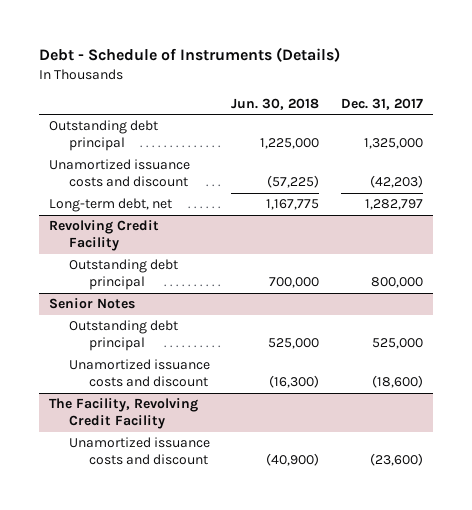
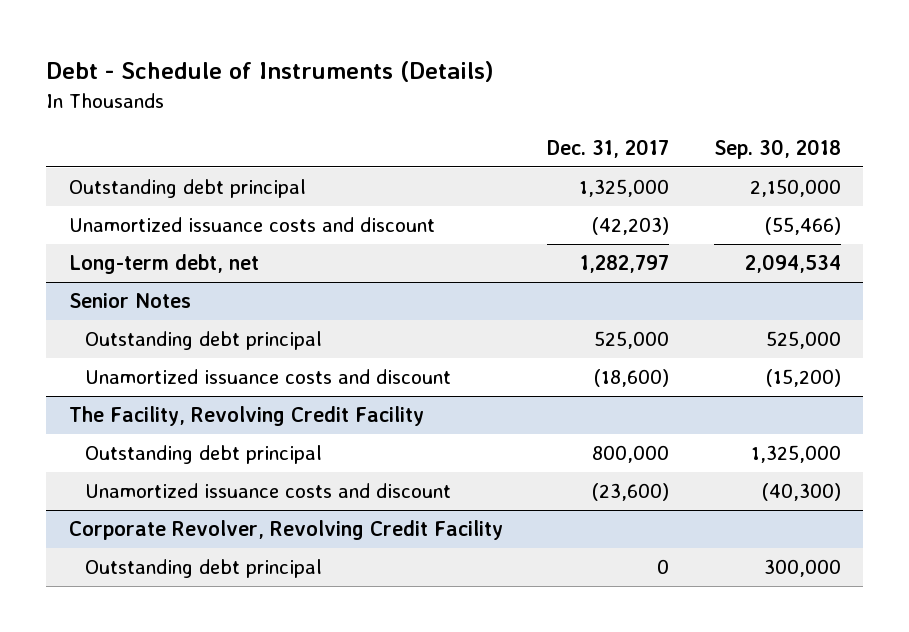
- | Jun. 30, 2018 | Dec. 31, 2017
+ | Dec. 31, 2017 | Sep. 30, 2018
- Revolving Credit Facility
- Outstanding debt principal | 700,000 | 800,000
@ The Facility, Revolving Credit Facility
+ Outstanding debt principal | 800,000 | 1,325,000
+ Corporate Revolver, Revolving Credit Facility
+ Outstanding debt principal | 0 | 300,000

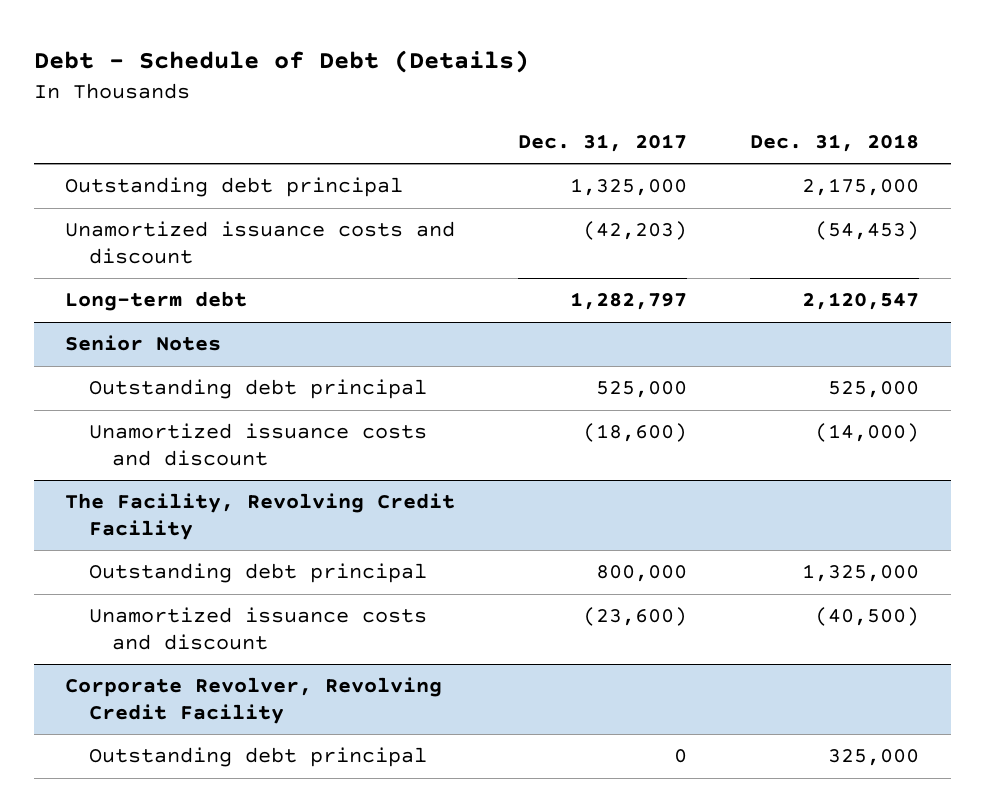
- Debt - Schedule of Instruments (Details)
+ Debt - Schedule of Debt (Details)
- | Dec. 31, 2017 | Sep. 30, 2018
+ | Dec. 31, 2017 | Dec. 31, 2018
- Long-term debt, net | 1,282,797 | 2,094,534
+ Long-term debt | 1,282,797 | 2,120,547

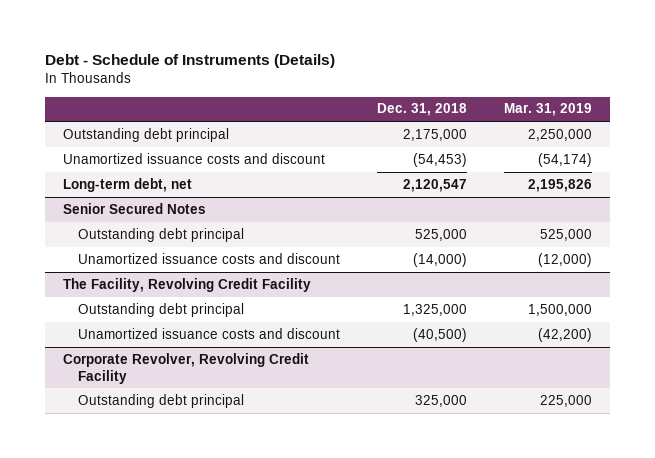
- Debt - Schedule of Debt (Details)
+ Debt - Schedule of Instruments (Details)
- | Dec. 31, 2017 | Dec. 31, 2018
+ | Dec. 31, 2018 | Mar. 31, 2019
- Long-term debt | 1,282,797 | 2,120,547
- Senior Notes
+ Long-term debt, net | 2,120,547 | 2,195,826
+ Senior Secured Notes

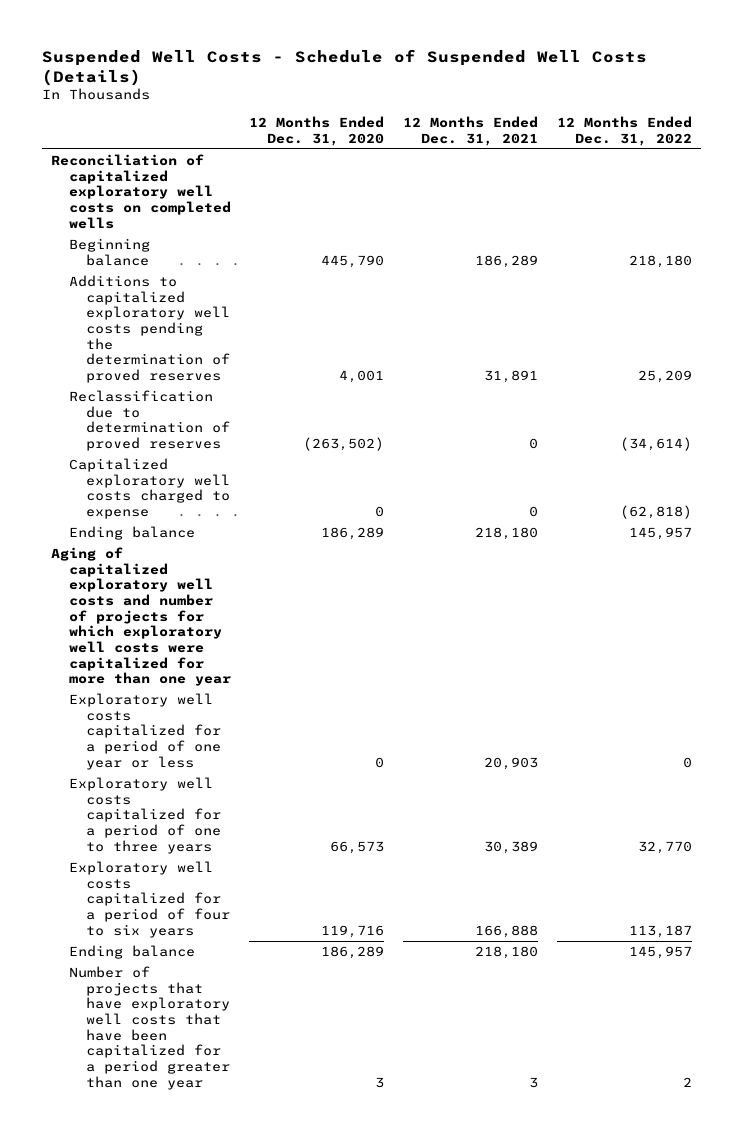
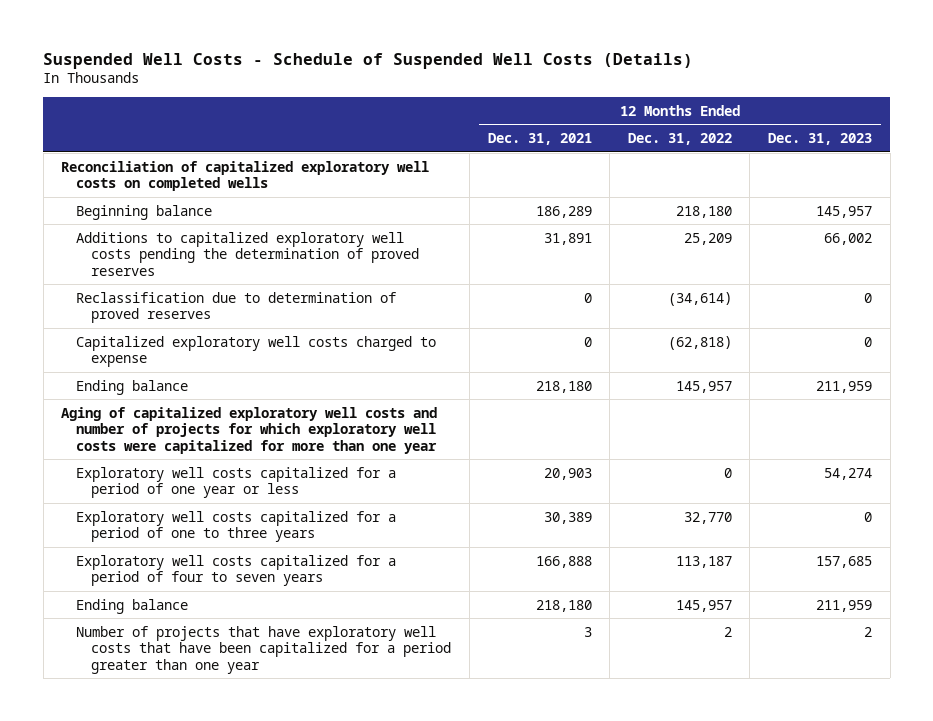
- | 12 Months Ended Dec. 31, 2020 | 12 Months Ended Dec. 31, 2021 | 12 Months Ended Dec. 31, 2022
+ | 12 Months Ended Dec. 31, 2021 | 12 Months Ended Dec. 31, 2022 | 12 Months Ended Dec. 31, 2023
- Exploratory well costs capitalized for a period of four to six years | 119,716 | 166,888 | 113,187
+ Exploratory well costs capitalized for a period of four to seven years | 166,888 | 113,187 | 157,685

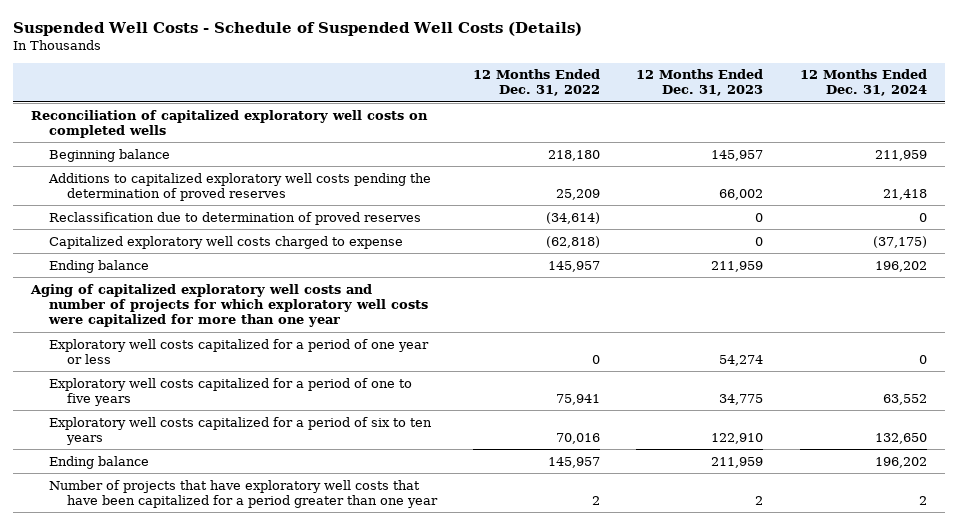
- | 12 Months Ended Dec. 31, 2021 | 12 Months Ended Dec. 31, 2022 | 12 Months Ended Dec. 31, 2023
+ | 12 Months Ended Dec. 31, 2022 | 12 Months Ended Dec. 31, 2023 | 12 Months Ended Dec. 31, 2024
- Exploratory well costs capitalized for a period of one to three years | 30,389 | 32,770 | 0
- Exploratory well costs capitalized for a period of four to seven years | 166,888 | 113,187 | 157,685
+ Exploratory well costs capitalized for a period of one to five years | 75,941 | 34,775 | 63,552
+ Exploratory well costs capitalized for a period of six to ten years | 70,016 | 122,910 | 132,650

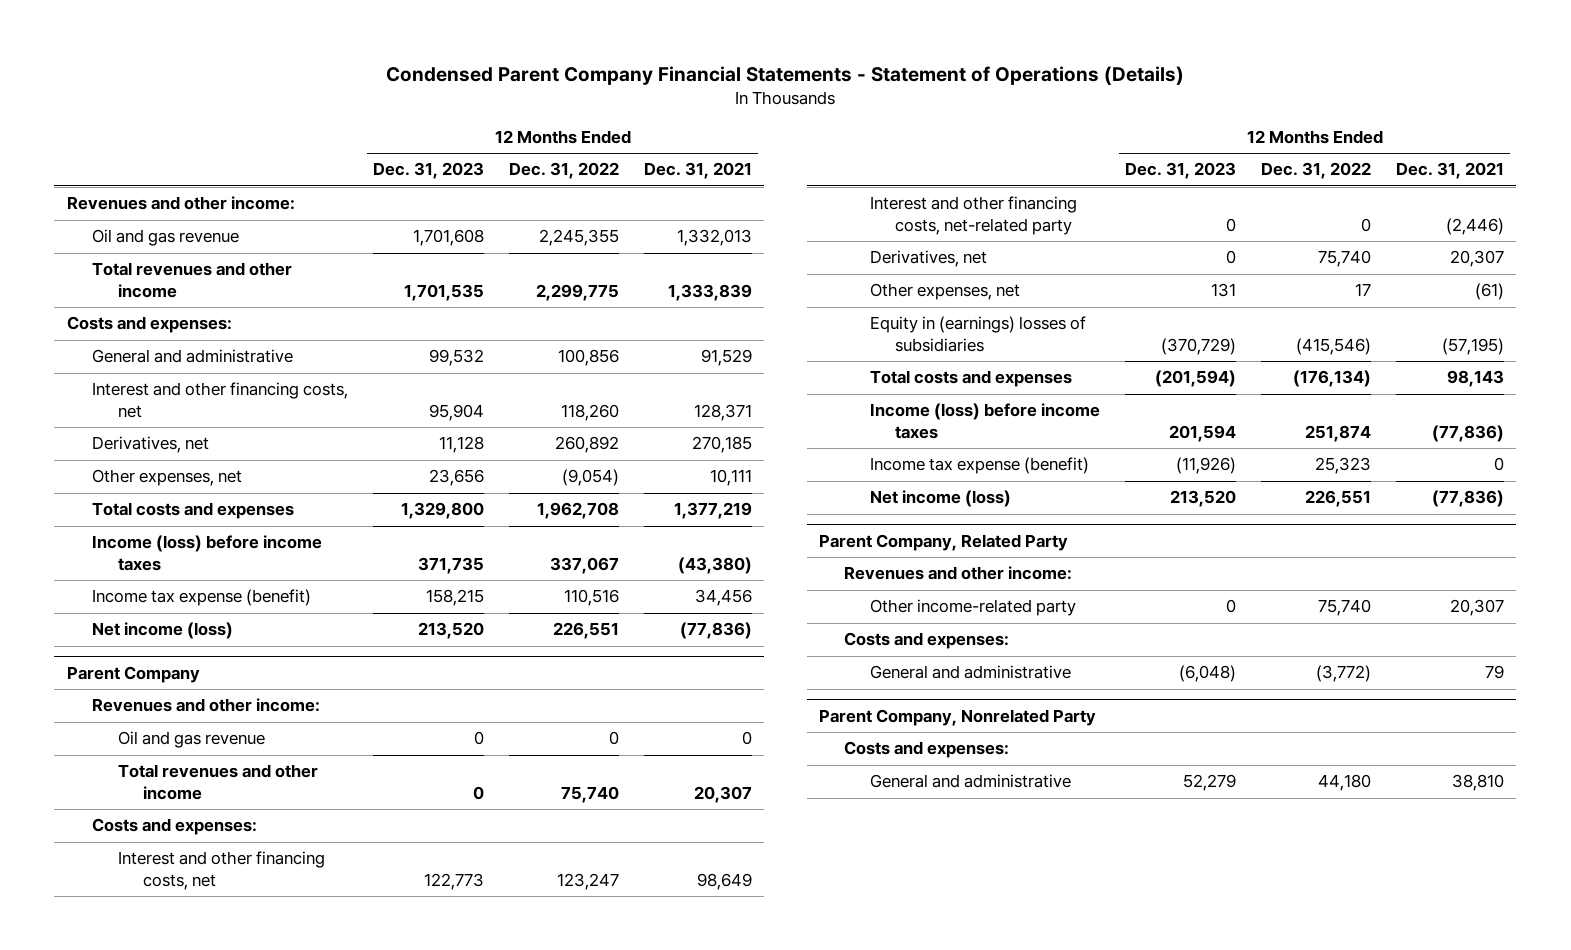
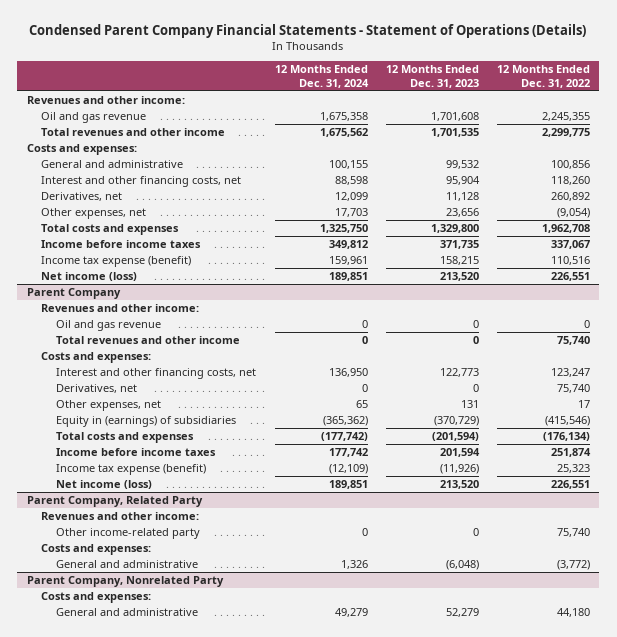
- | 12 Months Ended Dec. 31, 2023 | 12 Months Ended Dec. 31, 2022 | 12 Months Ended Dec. 31, 2021
+ | 12 Months Ended Dec. 31, 2024 | 12 Months Ended Dec. 31, 2023 | 12 Months Ended Dec. 31, 2022
- Income (loss) before income taxes | 371,735 | 337,067 | (43,380)
+ Income before income taxes | 349,812 | 371,735 | 337,067
@ Parent Company
- Interest and other financing costs, net-related party | 0 | 0 | (2,446)
- Equity in (earnings) losses of subsidiaries | (370,729) | (415,546) | (57,195)
+ Equity in (earnings) of subsidiaries | (365,362) | (370,729) | (415,546)
- Income (loss) before income taxes | 201,594 | 251,874 | (77,836)
+ Income before income taxes | 177,742 | 201,594 | 251,874

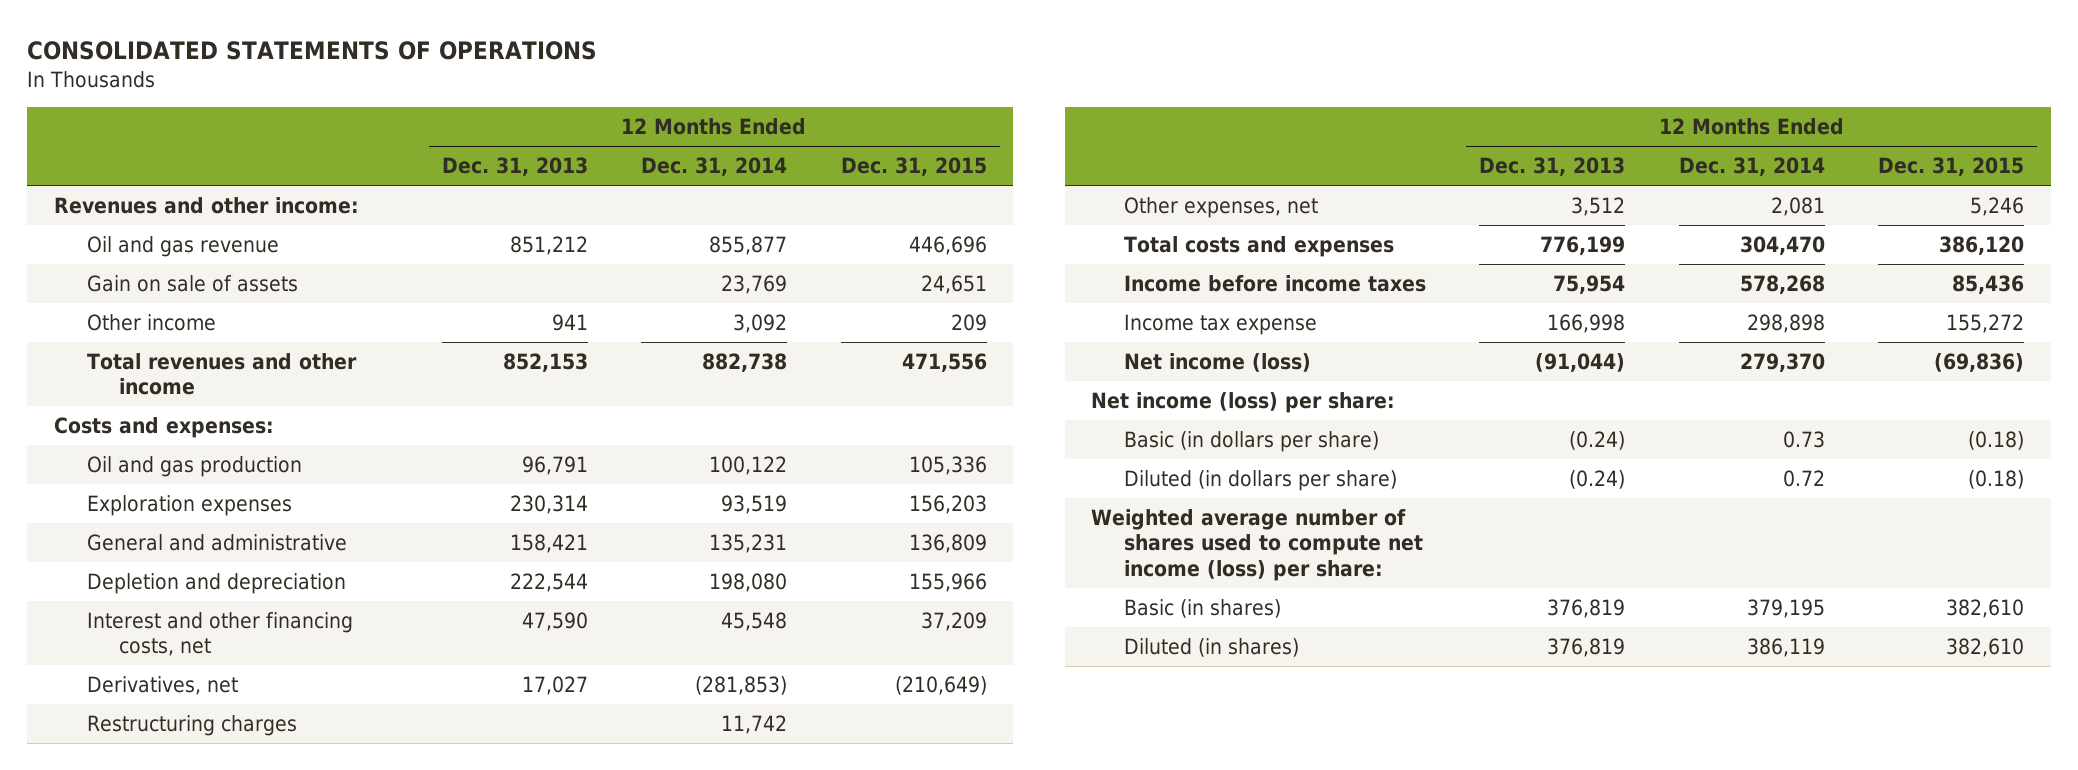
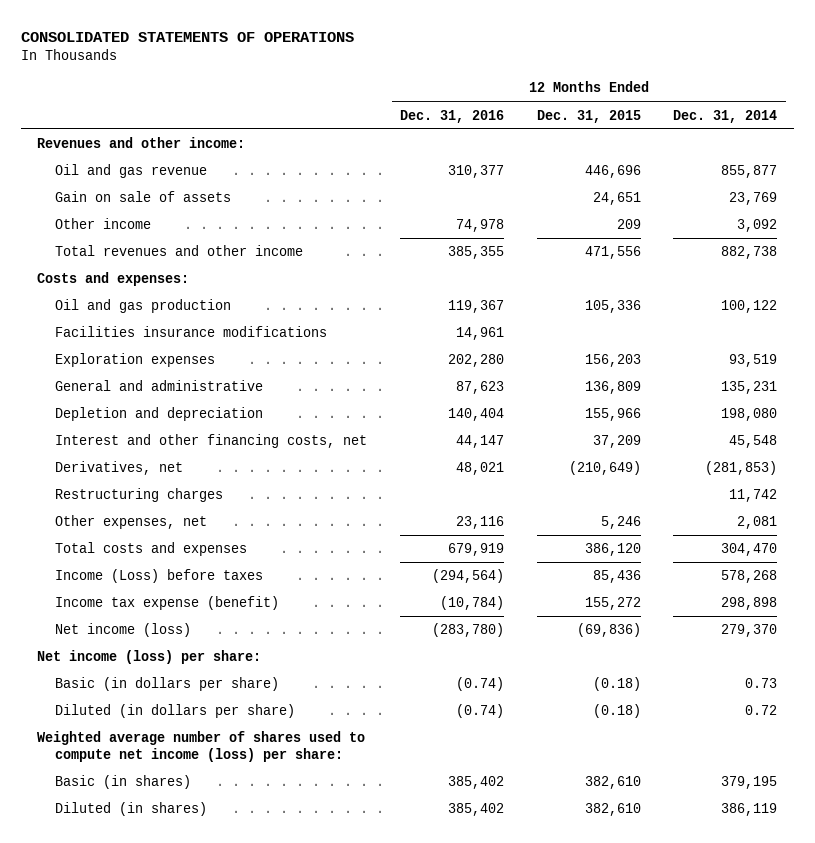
- | 12 Months Ended Dec. 31, 2013 | 12 Months Ended Dec. 31, 2014 | 12 Months Ended Dec. 31, 2015
+ | 12 Months Ended Dec. 31, 2016 | 12 Months Ended Dec. 31, 2015 | 12 Months Ended Dec. 31, 2014
+ Facilities insurance modifications | 14,961 | |
- Income before income taxes | 75,954 | 578,268 | 85,436
- Income tax expense | 166,998 | 298,898 | 155,272
+ Income (Loss) before taxes | (294,564) | 85,436 | 578,268
+ Income tax expense (benefit) | (10,784) | 155,272 | 298,898

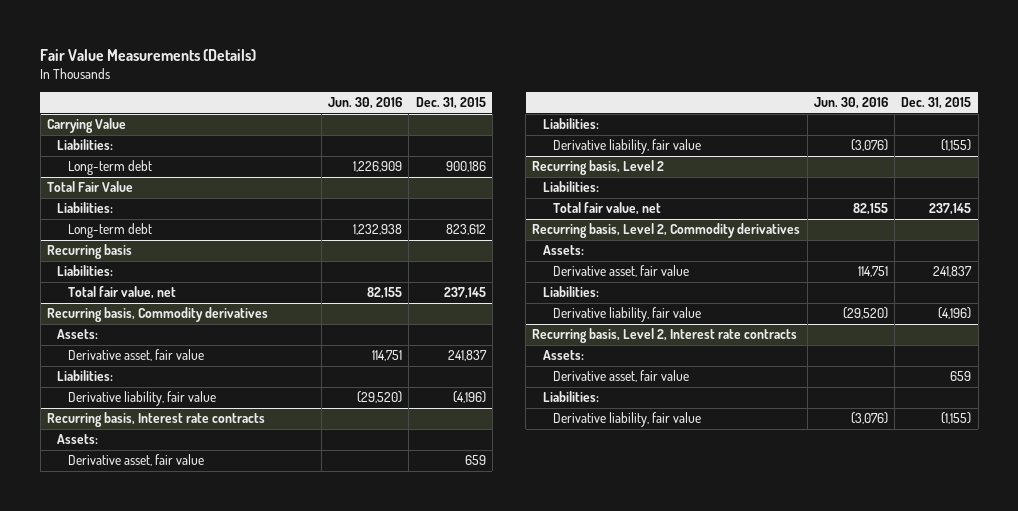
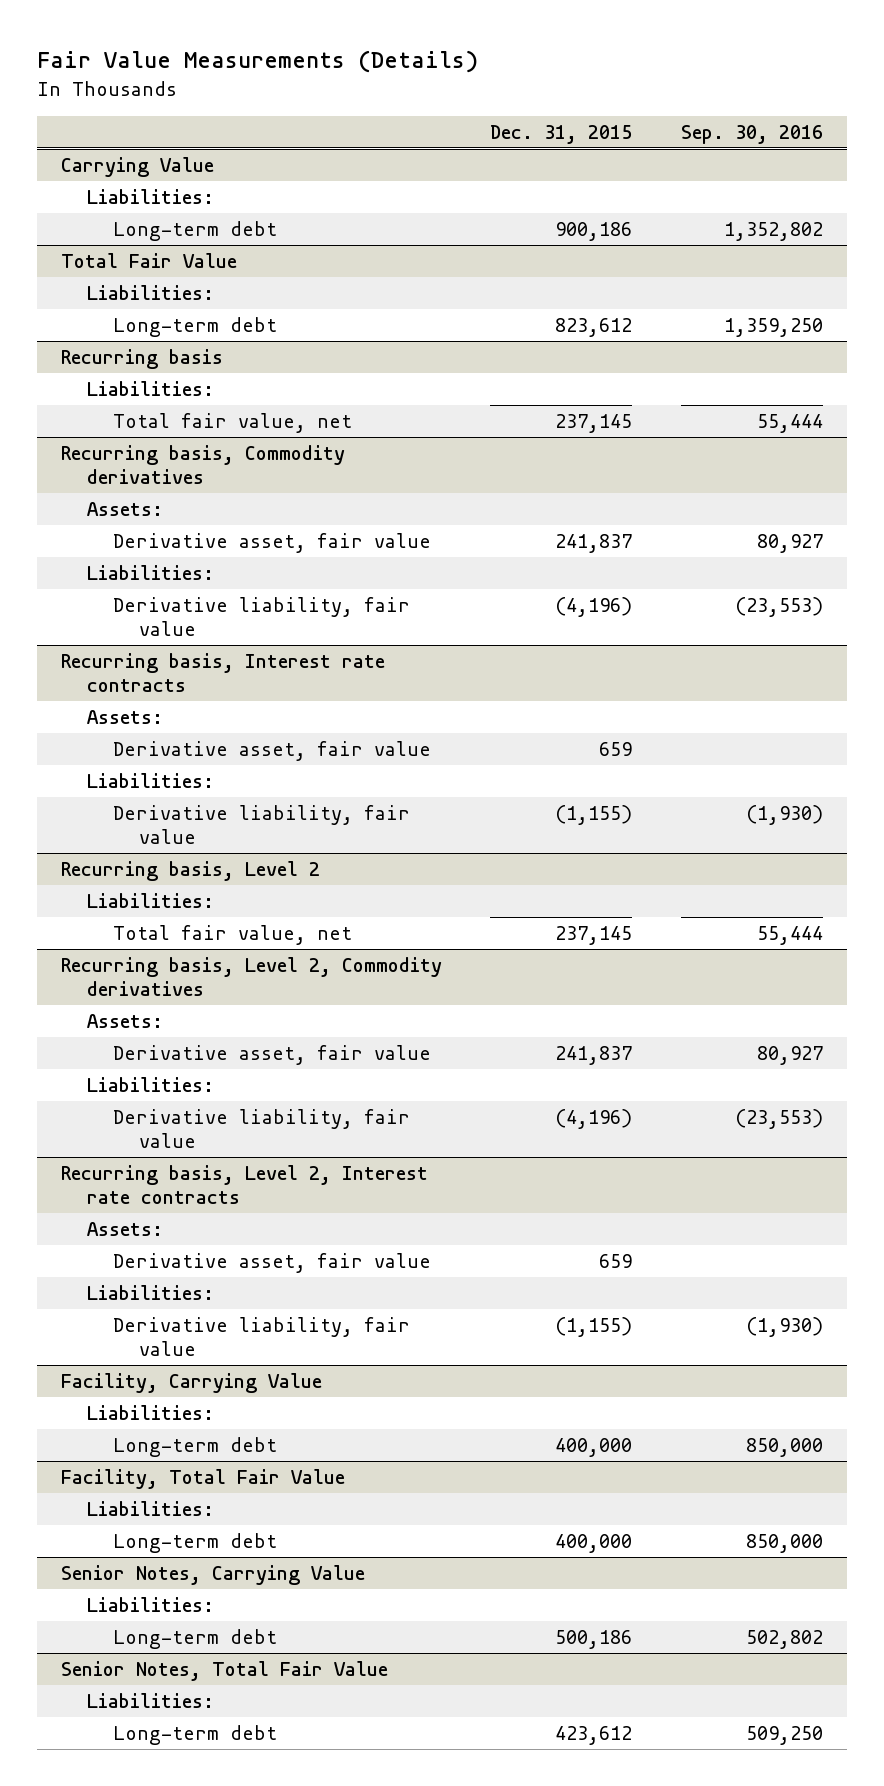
- | Jun. 30, 2016 | Dec. 31, 2015
+ | Dec. 31, 2015 | Sep. 30, 2016
+ Facility, Carrying Value
+ Liabilities:
+ Long-term debt | 400,000 | 850,000
+ Facility, Total Fair Value
+ Liabilities:
+ Long-term debt | 400,000 | 850,000
+ Senior Notes, Carrying Value
+ Liabilities:
+ Long-term debt | 500,186 | 502,802
+ Senior Notes, Total Fair Value
+ Liabilities:
+ Long-term debt | 423,612 | 509,250

